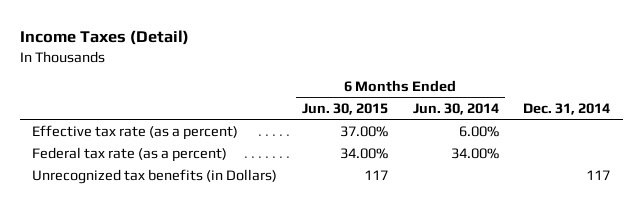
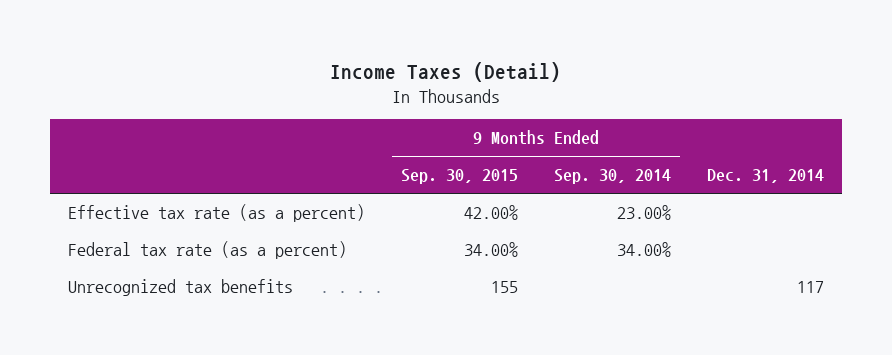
- | 6 Months Ended Jun. 30, 2015 | 6 Months Ended Jun. 30, 2014 | Dec. 31, 2014
+ | 9 Months Ended Sep. 30, 2015 | 9 Months Ended Sep. 30, 2014 | Dec. 31, 2014
- Unrecognized tax benefits (in Dollars) | 117 | | 117
+ Unrecognized tax benefits | 155 | | 117

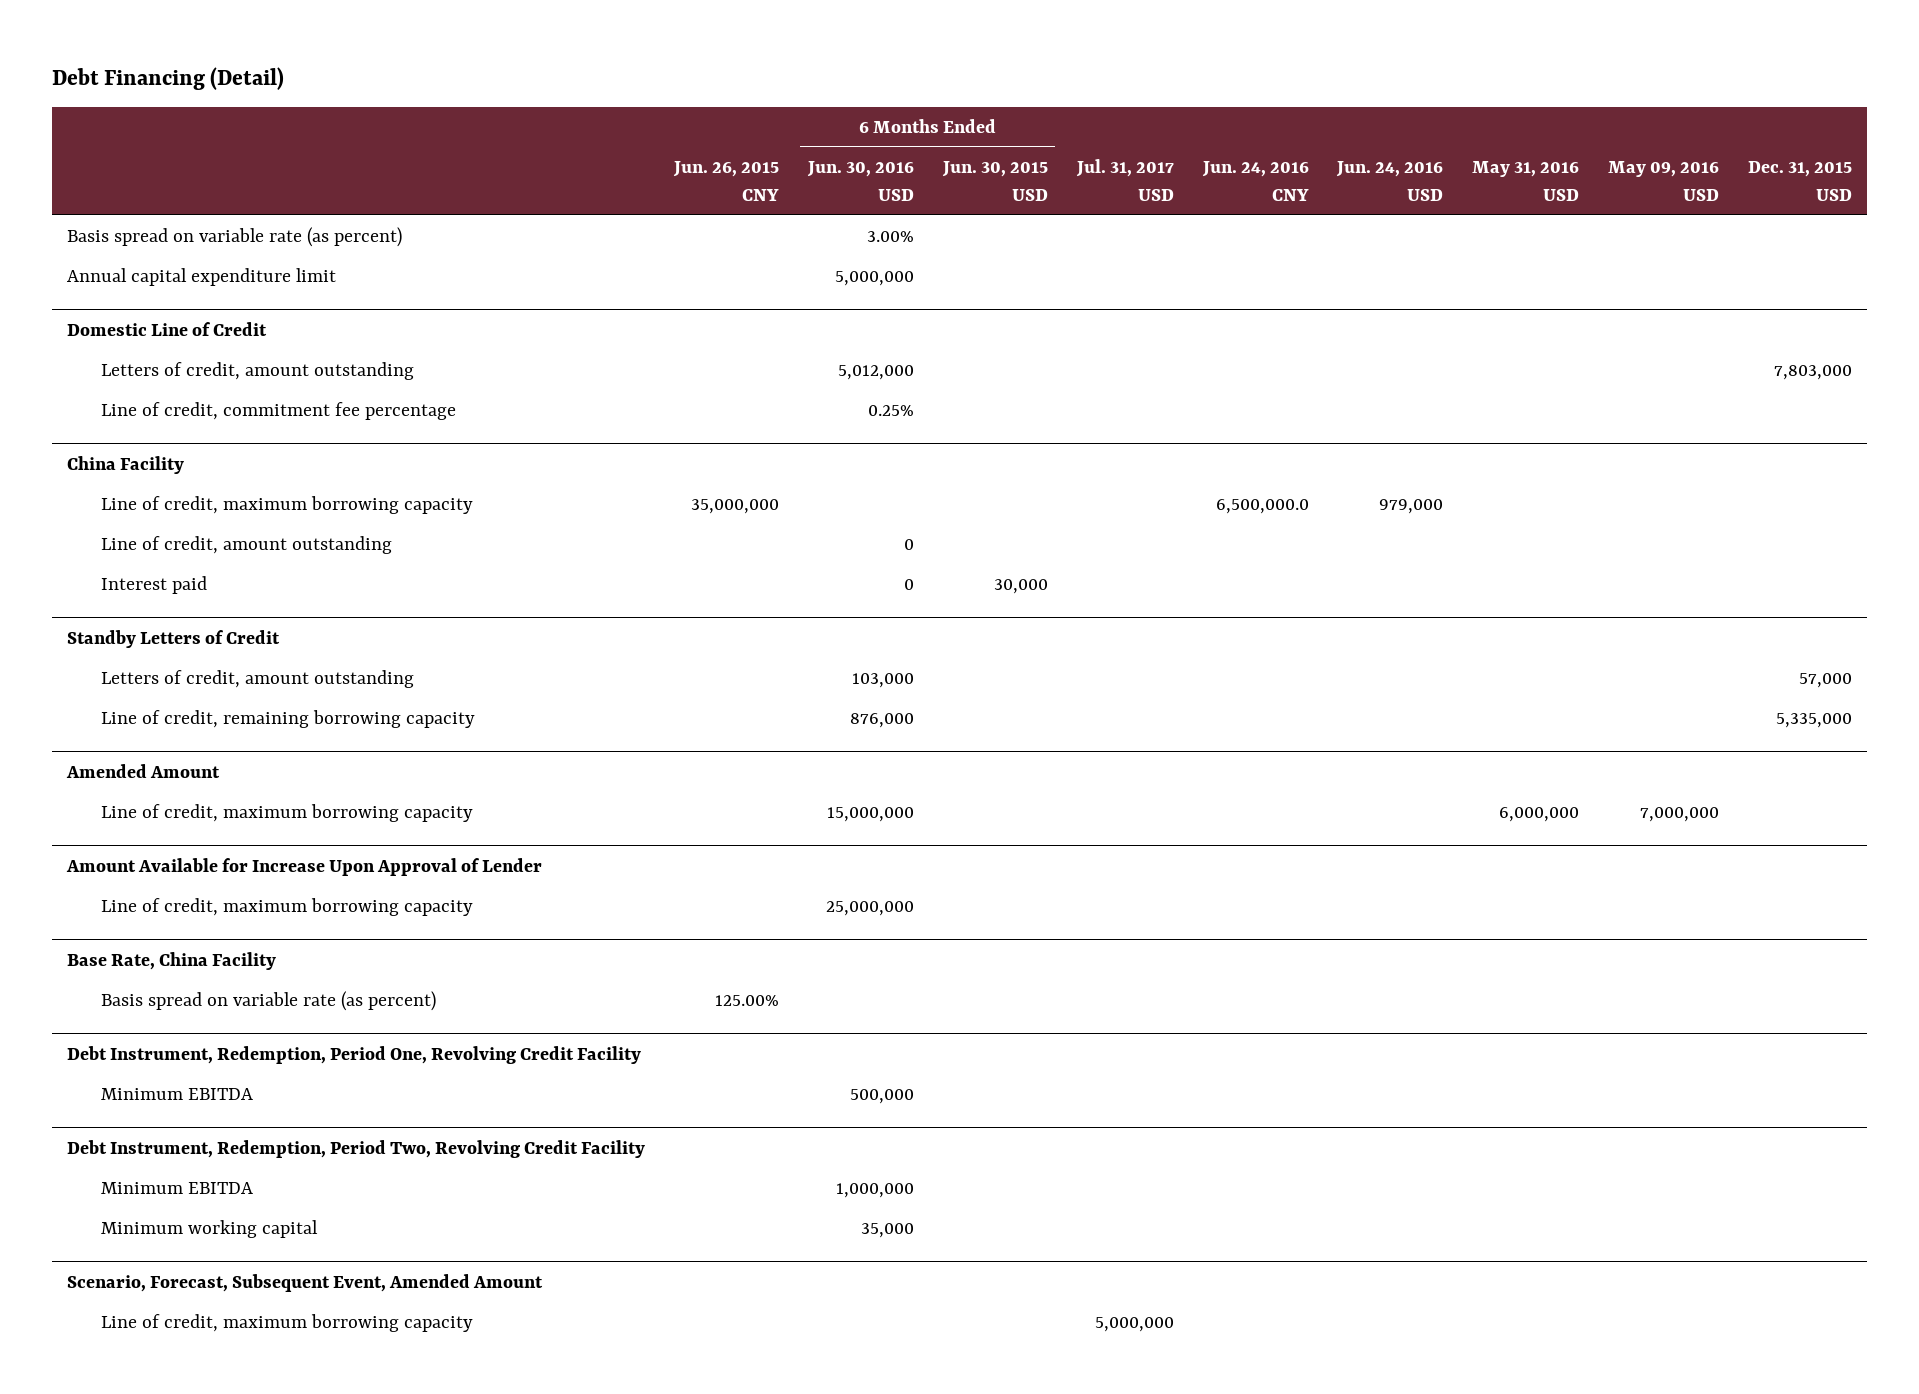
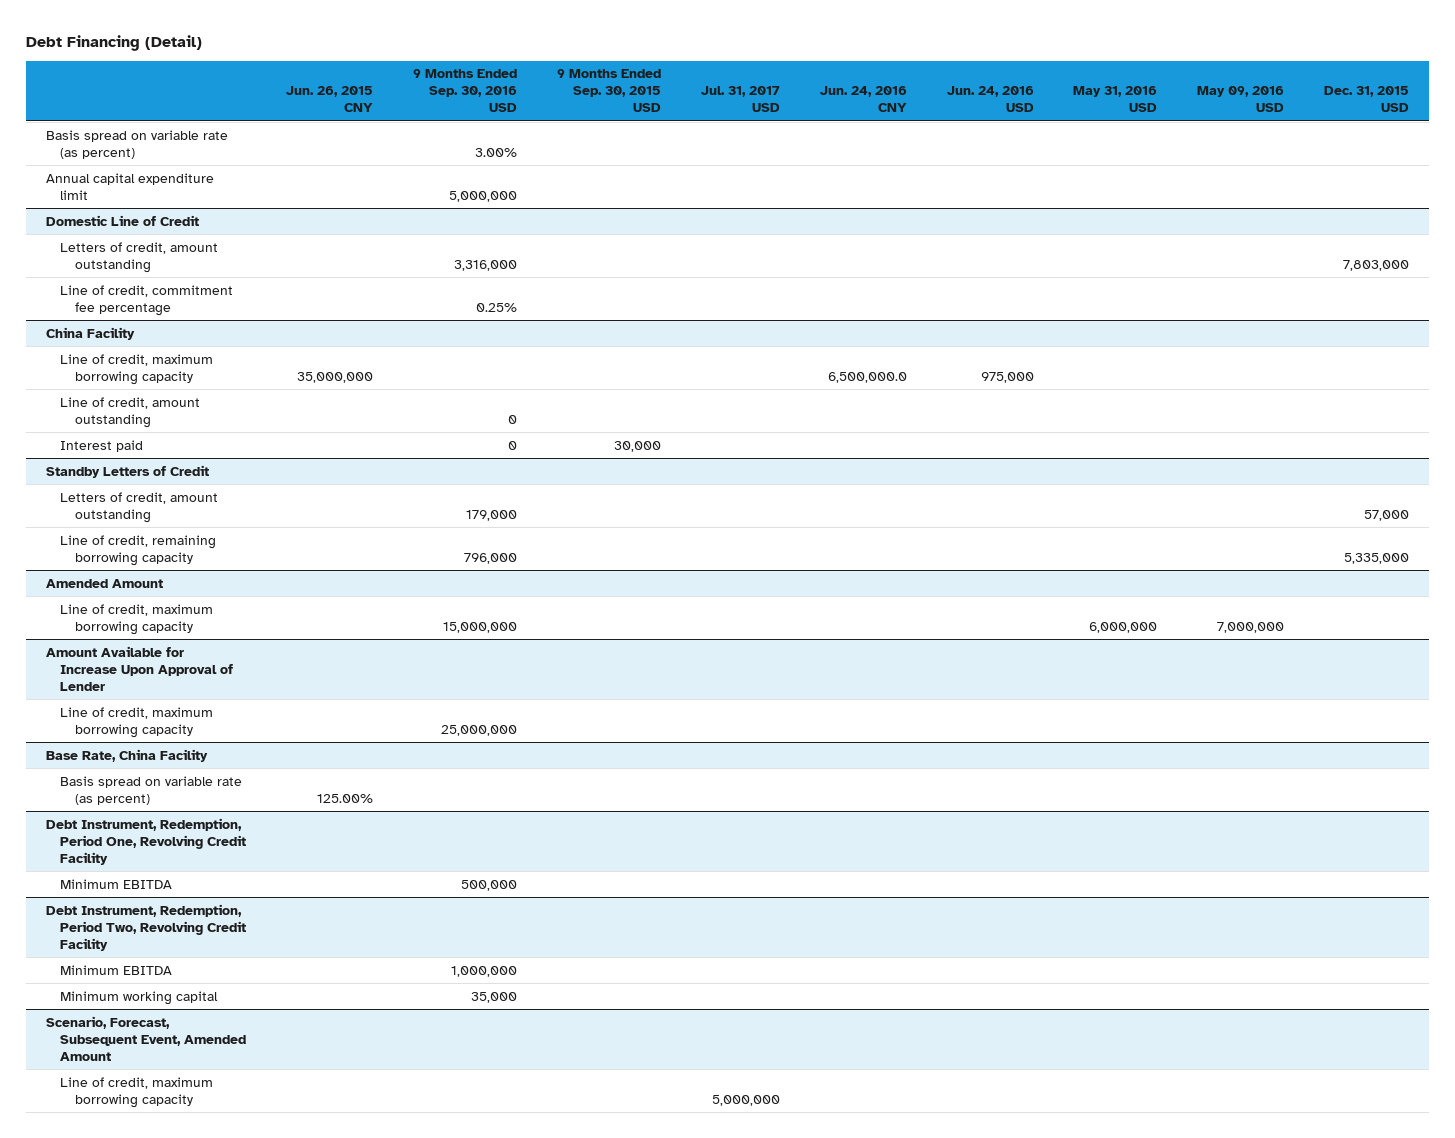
- | Jun. 26, 2015 CNY | 6 Months Ended Jun. 30, 2016 USD | 6 Months Ended Jun. 30, 2015 USD | Jul. 31, 2017 USD | Jun. 24, 2016 CNY | Jun. 24, 2016 USD | May 31, 2016 USD | May 09, 2016 USD | Dec. 31, 2015 USD
+ | Jun. 26, 2015 CNY | 9 Months Ended Sep. 30, 2016 USD | 9 Months Ended Sep. 30, 2015 USD | Jul. 31, 2017 USD | Jun. 24, 2016 CNY | Jun. 24, 2016 USD | May 31, 2016 USD | May 09, 2016 USD | Dec. 31, 2015 USD
@ China Facility
- Line of credit, maximum borrowing capacity | 35,000,000 | | | | 6,500,000.0 | 979,000 | | |
+ Line of credit, maximum borrowing capacity | 35,000,000 | | | | 6,500,000.0 | 975,000 | | |

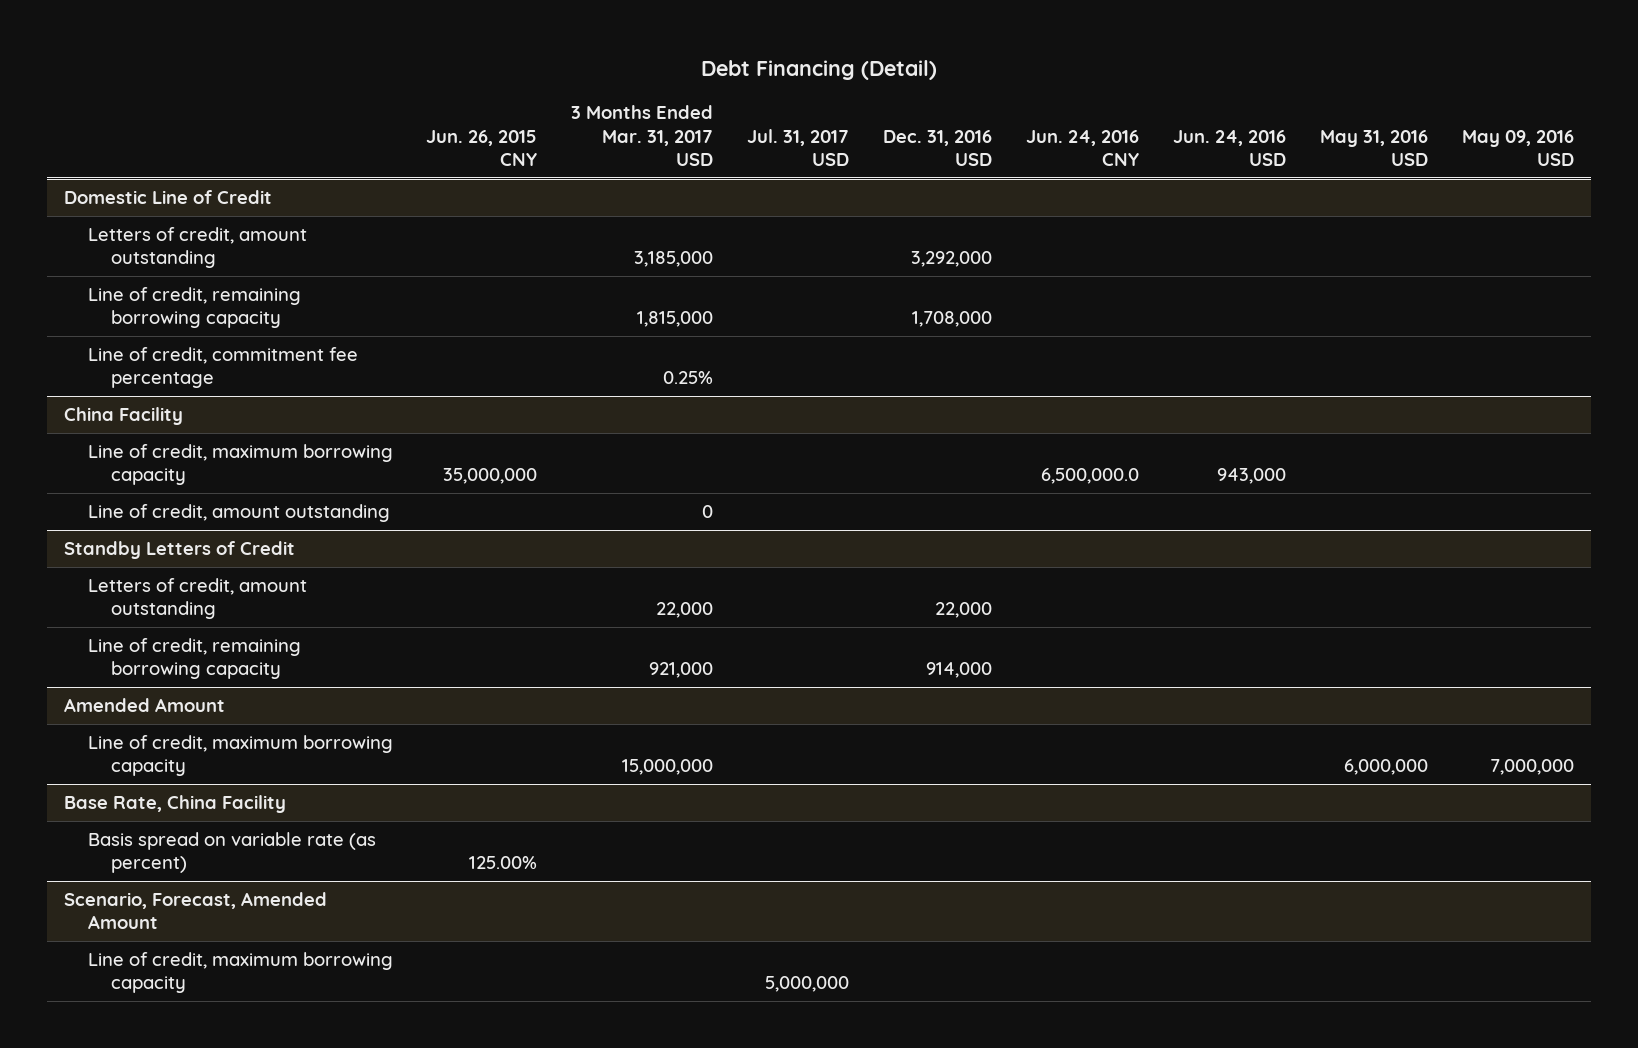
- | Jun. 26, 2015 CNY | 9 Months Ended Sep. 30, 2016 USD | 9 Months Ended Sep. 30, 2015 USD | Jul. 31, 2017 USD | Jun. 24, 2016 CNY | Jun. 24, 2016 USD | May 31, 2016 USD | May 09, 2016 USD | Dec. 31, 2015 USD
+ | Jun. 26, 2015 CNY | 3 Months Ended Mar. 31, 2017 USD | Jul. 31, 2017 USD | Dec. 31, 2016 USD | Jun. 24, 2016 CNY | Jun. 24, 2016 USD | May 31, 2016 USD | May 09, 2016 USD
- Basis spread on variable rate (as percent) | | 3.00% | | | | | | |
- Annual capital expenditure limit | | 5,000,000 | | | | | | |
@ Domestic Line of Credit
+ Line of credit, remaining borrowing capacity | | 1,815,000 | | 1,708,000 | | | |
@ China Facility
- Line of credit, maximum borrowing capacity | 35,000,000 | | | | 6,500,000.0 | 975,000 | | |
+ Line of credit, maximum borrowing capacity | 35,000,000 | | | | 6,500,000.0 | 943,000 | |
- Interest paid | | 0 | 30,000 | | | | | |
- Amount Available for Increase Upon Approval of Lender
- Line of credit, maximum borrowing capacity | | 25,000,000 | | | | | | |
- Debt Instrument, Redemption, Period One, Revolving Credit Facility
- Minimum EBITDA | | 500,000 | | | | | | |
- Debt Instrument, Redemption, Period Two, Revolving Credit Facility
- Minimum EBITDA | | 1,000,000 | | | | | | |
- Minimum working capital | | 35,000 | | | | | | |
- Scenario, Forecast, Subsequent Event, Amended Amount
+ Scenario, Forecast, Amended Amount

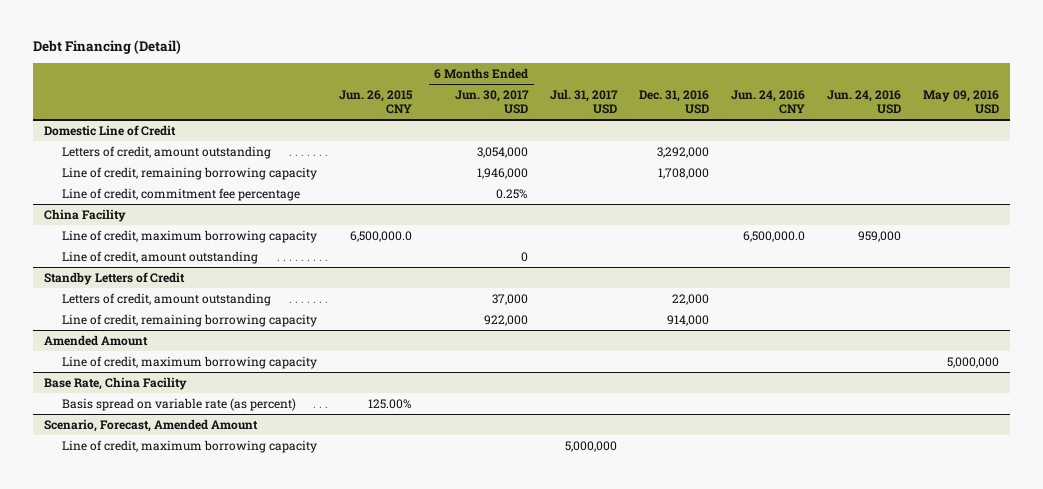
- | Jun. 26, 2015 CNY | 3 Months Ended Mar. 31, 2017 USD | Jul. 31, 2017 USD | Dec. 31, 2016 USD | Jun. 24, 2016 CNY | Jun. 24, 2016 USD | May 31, 2016 USD | May 09, 2016 USD
+ | Jun. 26, 2015 CNY | 6 Months Ended Jun. 30, 2017 USD | Jul. 31, 2017 USD | Dec. 31, 2016 USD | Jun. 24, 2016 CNY | Jun. 24, 2016 USD | May 09, 2016 USD
@ China Facility
- Line of credit, maximum borrowing capacity | 35,000,000 | | | | 6,500,000.0 | 943,000 | |
+ Line of credit, maximum borrowing capacity | 6,500,000.0 | | | | 6,500,000.0 | 959,000 |
@ Amended Amount
- Line of credit, maximum borrowing capacity | | 15,000,000 | | | | | 6,000,000 | 7,000,000
+ Line of credit, maximum borrowing capacity | | | | | | | 5,000,000

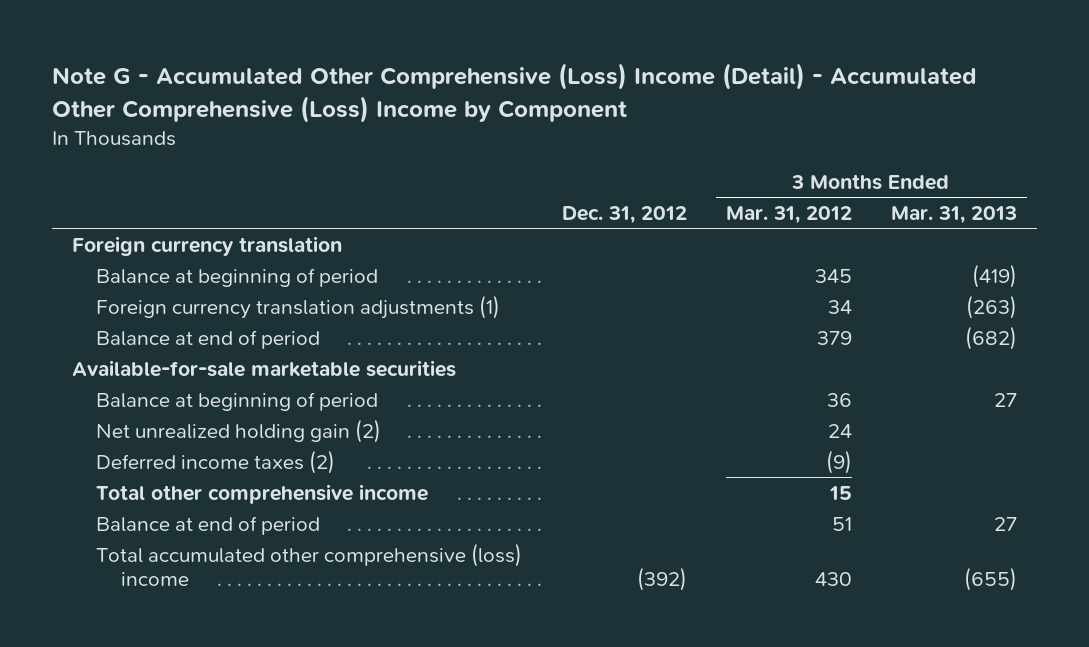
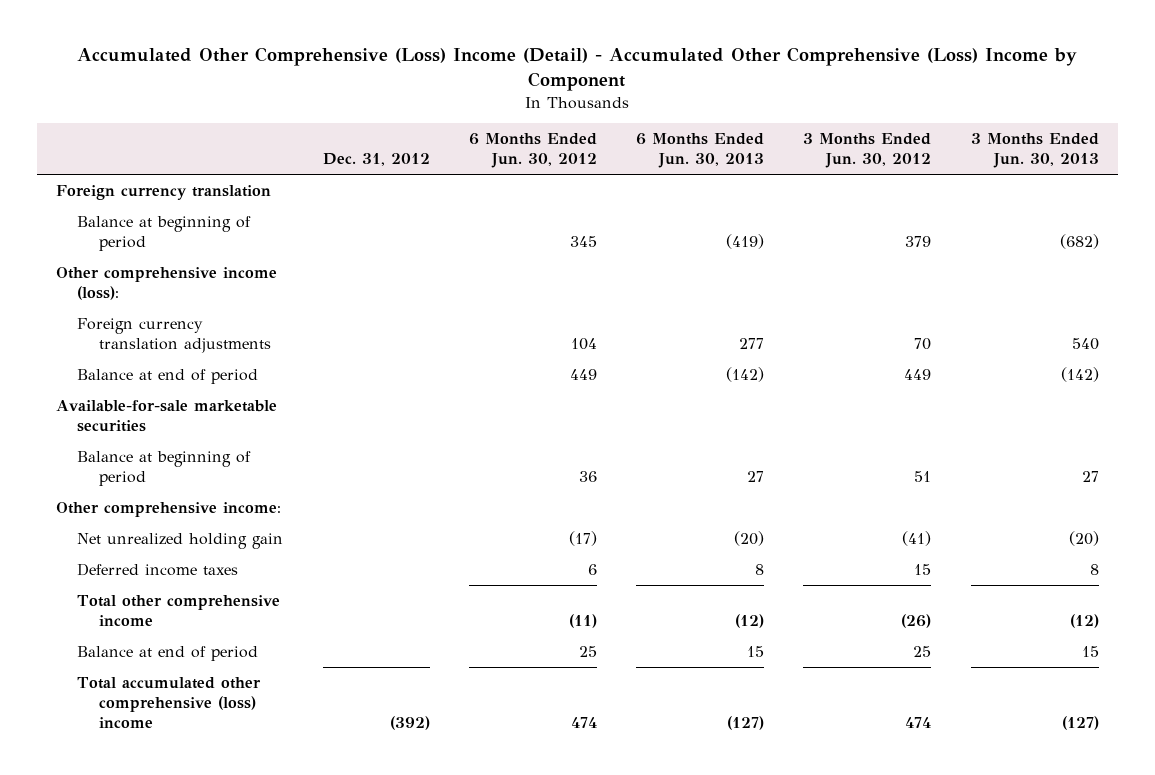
- Note G - Accumulated Other Comprehensive (Loss) Income (Detail) - Accumulated Other Comprehensive (Loss) Income by Component
+ Accumulated Other Comprehensive (Loss) Income (Detail) - Accumulated Other Comprehensive (Loss) Income by Component
- | Dec. 31, 2012 | 3 Months Ended Mar. 31, 2012 | 3 Months Ended Mar. 31, 2013
+ | Dec. 31, 2012 | 6 Months Ended Jun. 30, 2012 | 6 Months Ended Jun. 30, 2013 | 3 Months Ended Jun. 30, 2012 | 3 Months Ended Jun. 30, 2013
- Foreign currency translation adjustments (1) | | 34 | (263)
+ Other comprehensive income (loss):
+ Foreign currency translation adjustments | | 104 | 277 | 70 | 540
- Net unrealized holding gain (2) | | 24 |
- Deferred income taxes (2) | | (9) |
+ Other comprehensive income:
+ Net unrealized holding gain | | (17) | (20) | (41) | (20)
+ Deferred income taxes | | 6 | 8 | 15 | 8

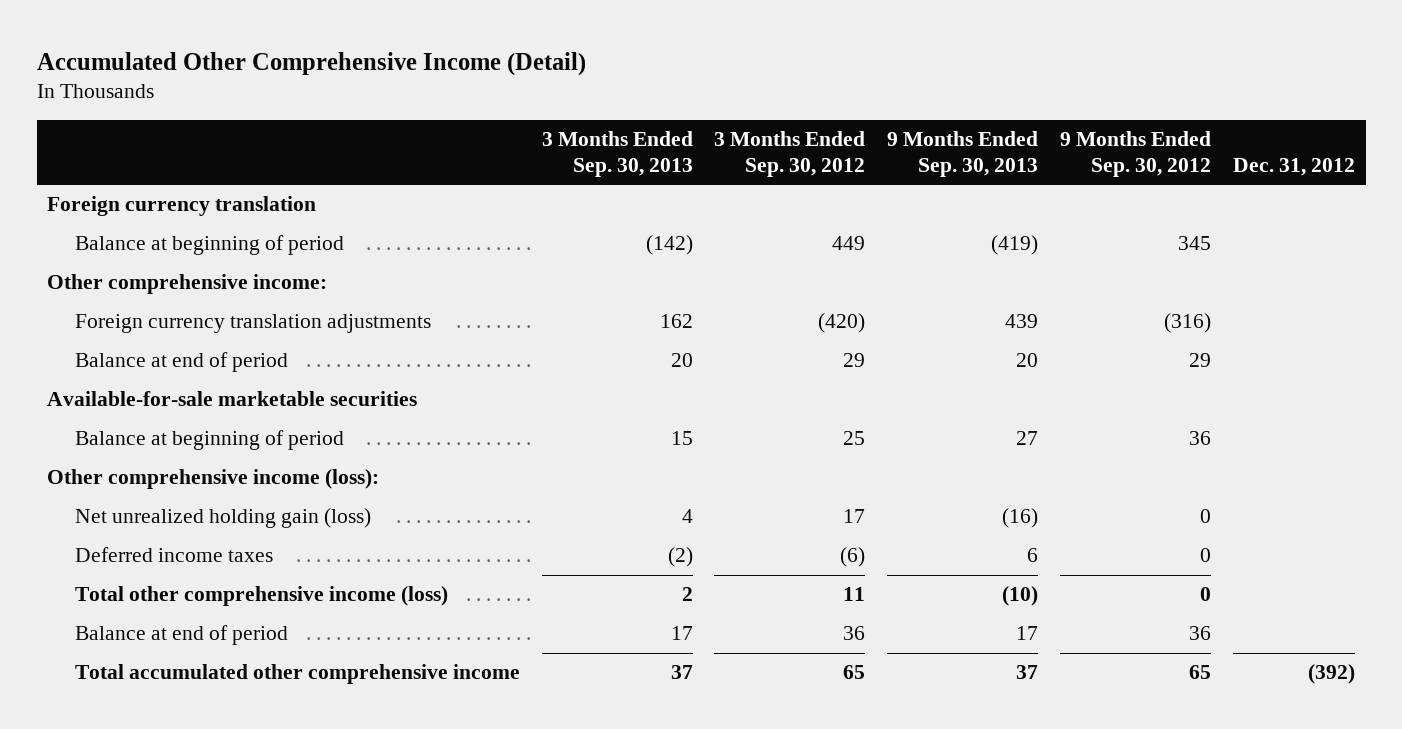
- Accumulated Other Comprehensive (Loss) Income (Detail) - Accumulated Other Comprehensive (Loss) Income by Component
+ Accumulated Other Comprehensive Income (Detail)
- | Dec. 31, 2012 | 6 Months Ended Jun. 30, 2012 | 6 Months Ended Jun. 30, 2013 | 3 Months Ended Jun. 30, 2012 | 3 Months Ended Jun. 30, 2013
+ | 3 Months Ended Sep. 30, 2013 | 3 Months Ended Sep. 30, 2012 | 9 Months Ended Sep. 30, 2013 | 9 Months Ended Sep. 30, 2012 | Dec. 31, 2012
moved up: Other comprehensive income:
- Net unrealized holding gain | | (17) | (20) | (41) | (20)
moved down: Other comprehensive income (loss):
+ Net unrealized holding gain (loss) | 4 | 17 | (16) | 0 |
- Total other comprehensive income | | (11) | (12) | (26) | (12)
+ Total other comprehensive income (loss) | 2 | 11 | (10) | 0 |
- Total accumulated other comprehensive (loss) income | (392) | 474 | (127) | 474 | (127)
+ Total accumulated other comprehensive income | 37 | 65 | 37 | 65 | (392)

